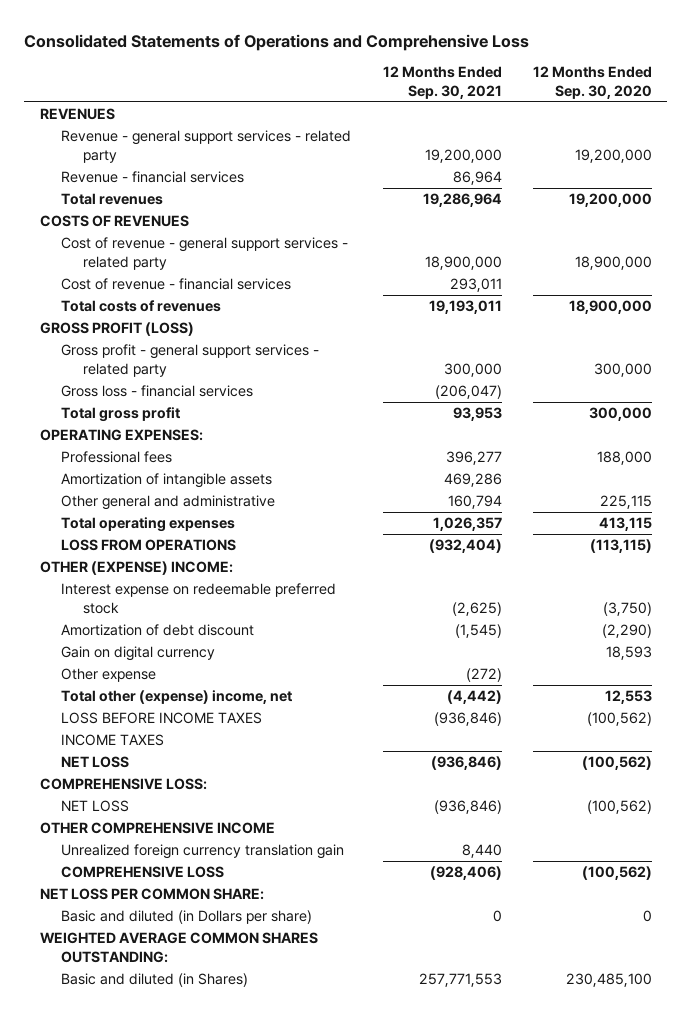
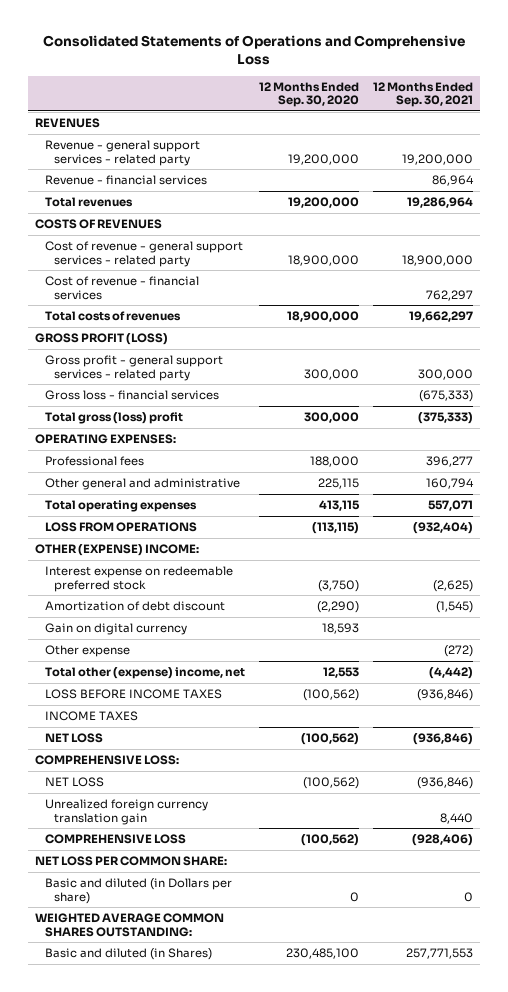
- | 12 Months Ended Sep. 30, 2021 | 12 Months Ended Sep. 30, 2020
+ | 12 Months Ended Sep. 30, 2020 | 12 Months Ended Sep. 30, 2021
- Cost of revenue - financial services | 293,011 |
- Total costs of revenues | 19,193,011 | 18,900,000
+ Cost of revenue - financial services | | 762,297
+ Total costs of revenues | 18,900,000 | 19,662,297
- Gross loss - financial services | (206,047) |
- Total gross profit | 93,953 | 300,000
+ Gross loss - financial services | | (675,333)
+ Total gross (loss) profit | 300,000 | (375,333)
- Amortization of intangible assets | 469,286 |
- Total operating expenses | 1,026,357 | 413,115
+ Total operating expenses | 413,115 | 557,071
- OTHER COMPREHENSIVE INCOME

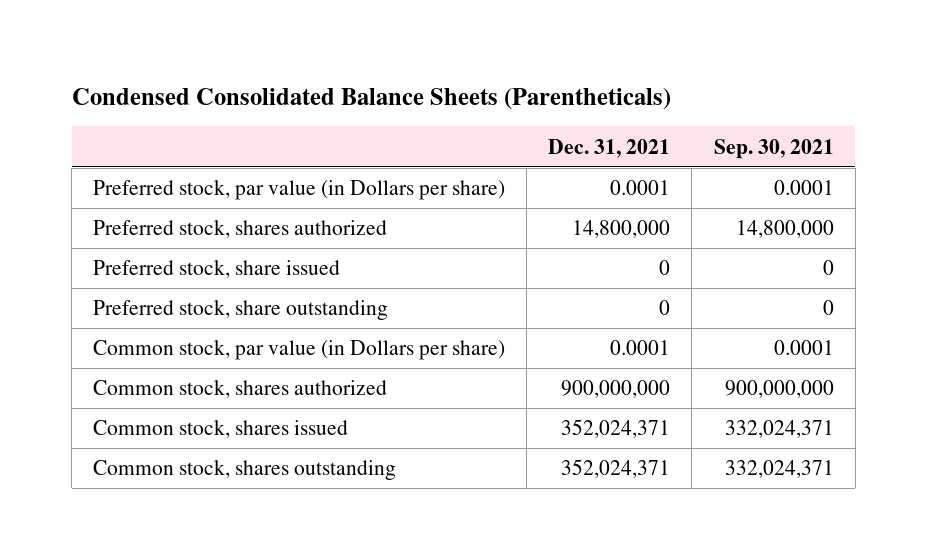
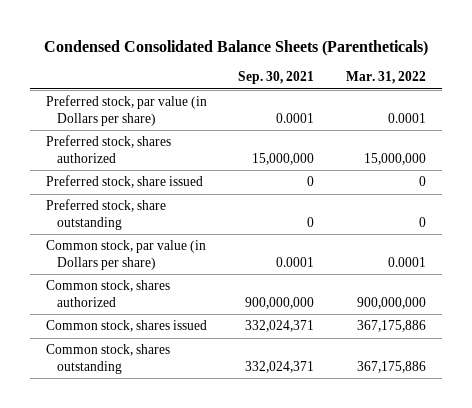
- | Dec. 31, 2021 | Sep. 30, 2021
+ | Sep. 30, 2021 | Mar. 31, 2022
- Preferred stock, shares authorized | 14,800,000 | 14,800,000
+ Preferred stock, shares authorized | 15,000,000 | 15,000,000

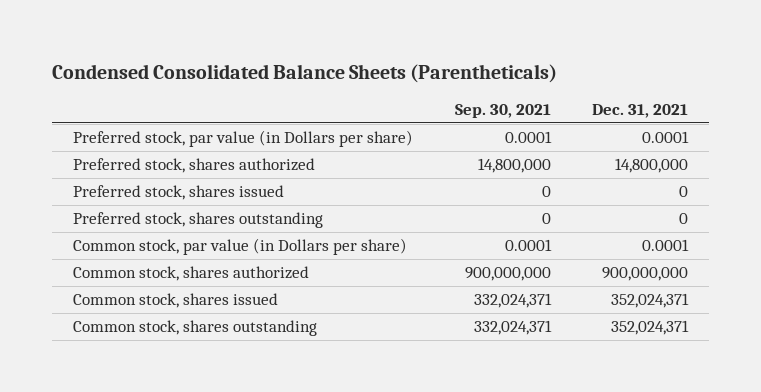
- | Sep. 30, 2021 | Mar. 31, 2022
+ | Sep. 30, 2021 | Dec. 31, 2021
- Preferred stock, shares authorized | 15,000,000 | 15,000,000
- Preferred stock, share issued | 0 | 0
- Preferred stock, share outstanding | 0 | 0
+ Preferred stock, shares authorized | 14,800,000 | 14,800,000
+ Preferred stock, shares issued | 0 | 0
+ Preferred stock, shares outstanding | 0 | 0

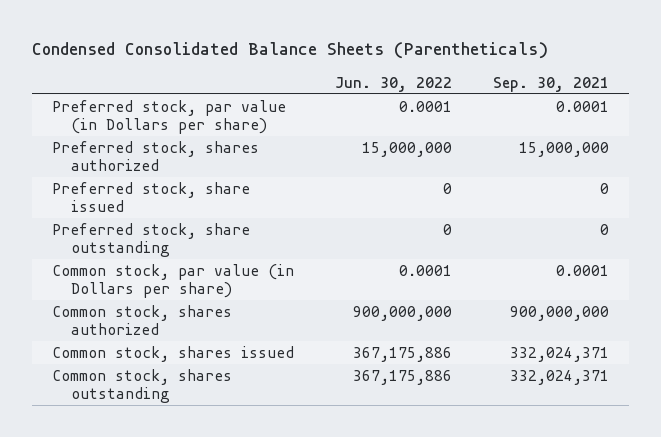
- | Sep. 30, 2021 | Dec. 31, 2021
+ | Jun. 30, 2022 | Sep. 30, 2021
- Preferred stock, shares authorized | 14,800,000 | 14,800,000
- Preferred stock, shares issued | 0 | 0
- Preferred stock, shares outstanding | 0 | 0
+ Preferred stock, shares authorized | 15,000,000 | 15,000,000
+ Preferred stock, share issued | 0 | 0
+ Preferred stock, share outstanding | 0 | 0

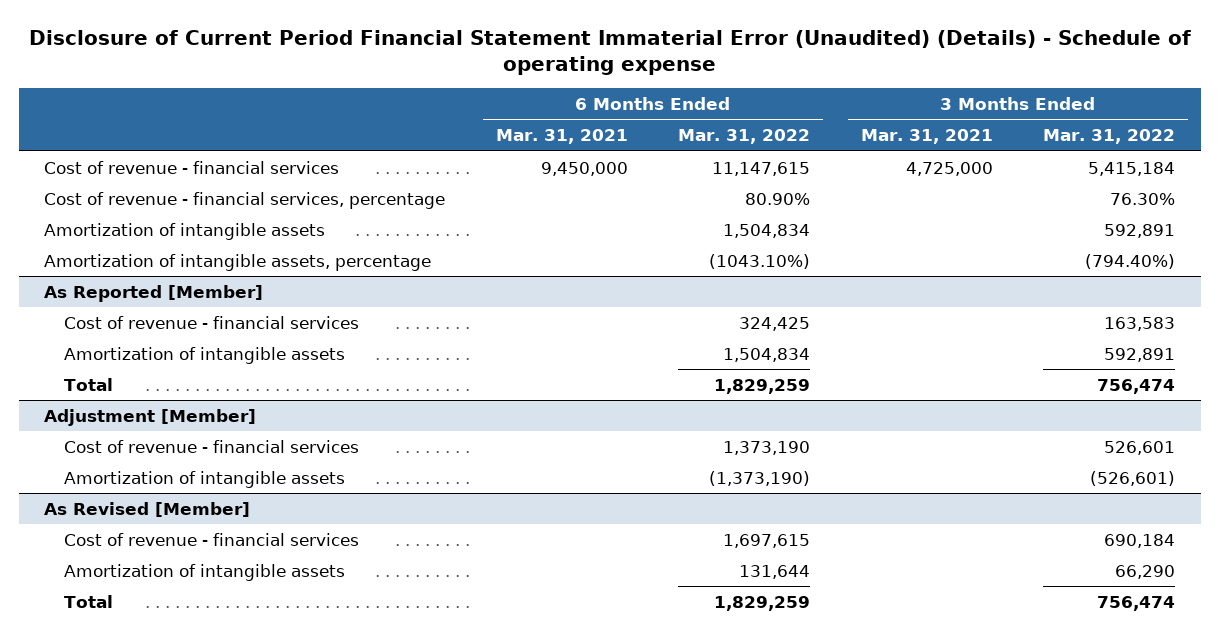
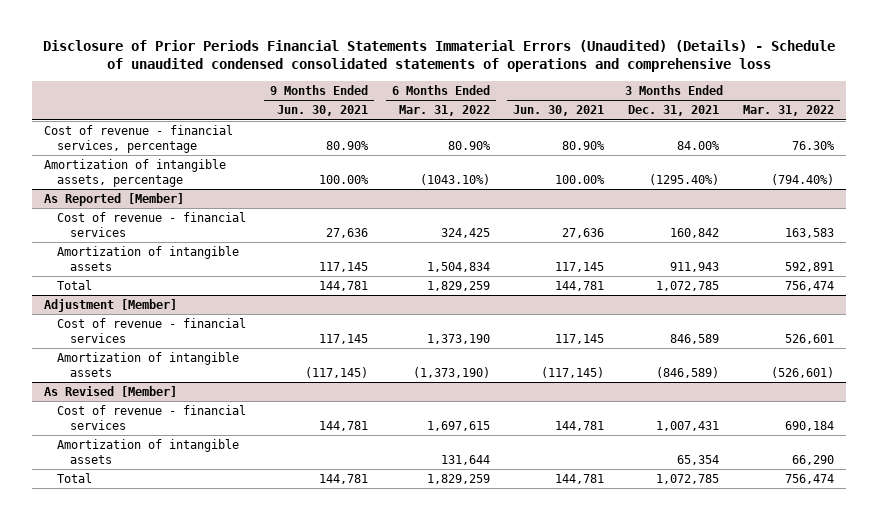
- Disclosure of Current Period Financial Statement Immaterial Error (Unaudited) (Details) - Schedule of operating expense
+ Disclosure of Prior Periods Financial Statements Immaterial Errors (Unaudited) (Details) - Schedule of unaudited condensed consolidated statements of operations and comprehensive loss
- | 6 Months Ended Mar. 31, 2021 | 6 Months Ended Mar. 31, 2022 | 3 Months Ended Mar. 31, 2021 | 3 Months Ended Mar. 31, 2022
+ | 9 Months Ended Jun. 30, 2021 | 6 Months Ended Mar. 31, 2022 | 3 Months Ended Jun. 30, 2021 | 3 Months Ended Dec. 31, 2021 | 3 Months Ended Mar. 31, 2022
- Cost of revenue - financial services | 9,450,000 | 11,147,615 | 4,725,000 | 5,415,184
- Amortization of intangible assets | | 1,504,834 | | 592,891

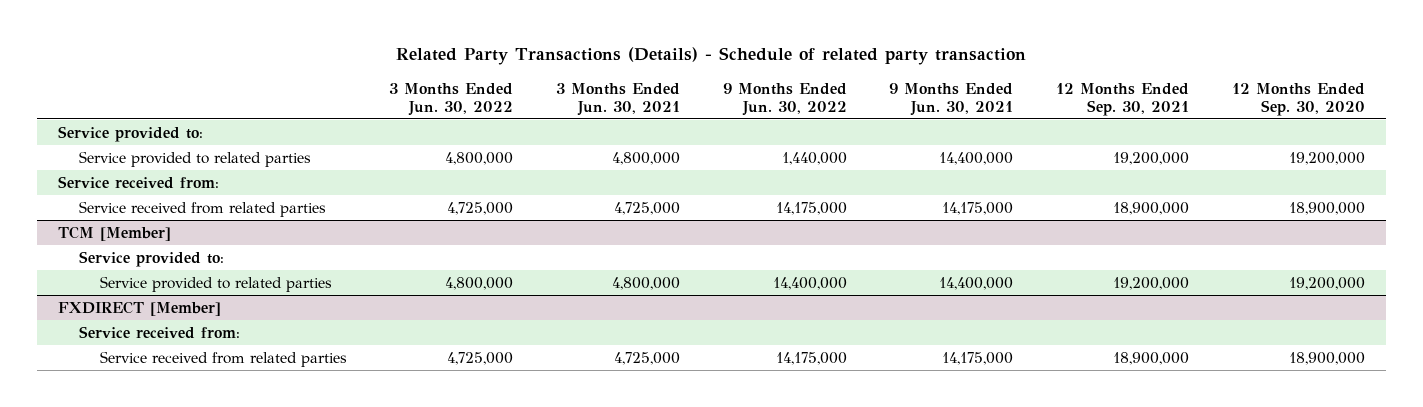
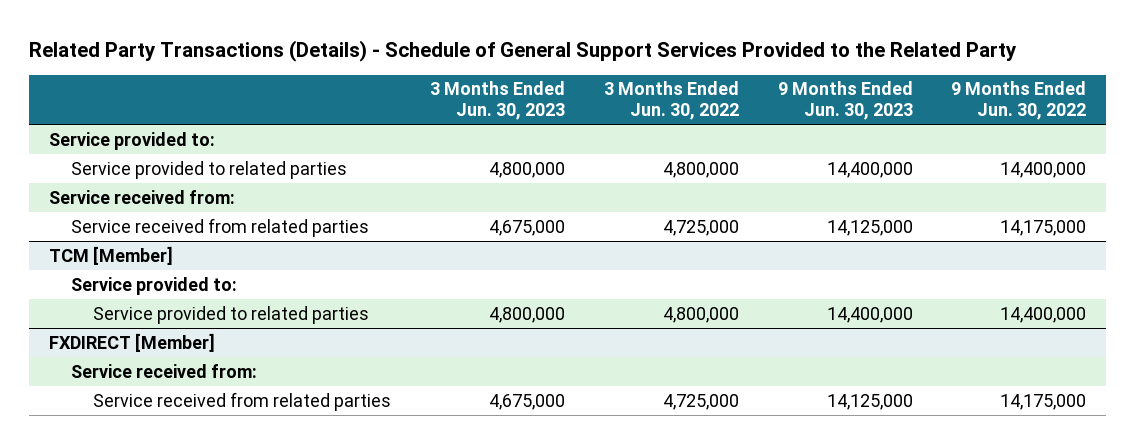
- Related Party Transactions (Details) - Schedule of related party transaction
+ Related Party Transactions (Details) - Schedule of General Support Services Provided to the Related Party
- | 3 Months Ended Jun. 30, 2022 | 3 Months Ended Jun. 30, 2021 | 9 Months Ended Jun. 30, 2022 | 9 Months Ended Jun. 30, 2021 | 12 Months Ended Sep. 30, 2021 | 12 Months Ended Sep. 30, 2020
+ | 3 Months Ended Jun. 30, 2023 | 3 Months Ended Jun. 30, 2022 | 9 Months Ended Jun. 30, 2023 | 9 Months Ended Jun. 30, 2022
- Service provided to related parties | 4,800,000 | 4,800,000 | 1,440,000 | 14,400,000 | 19,200,000 | 19,200,000
+ Service provided to related parties | 4,800,000 | 4,800,000 | 14,400,000 | 14,400,000

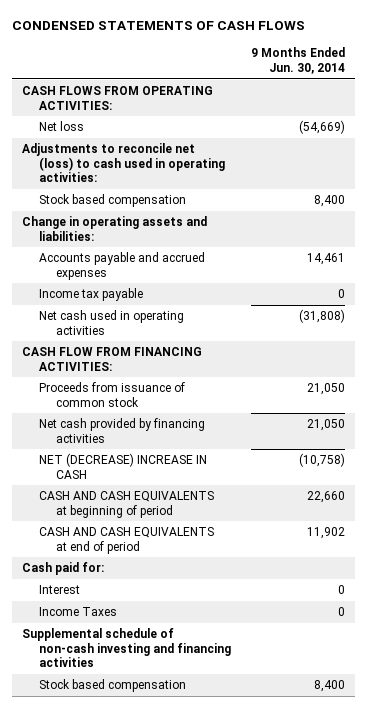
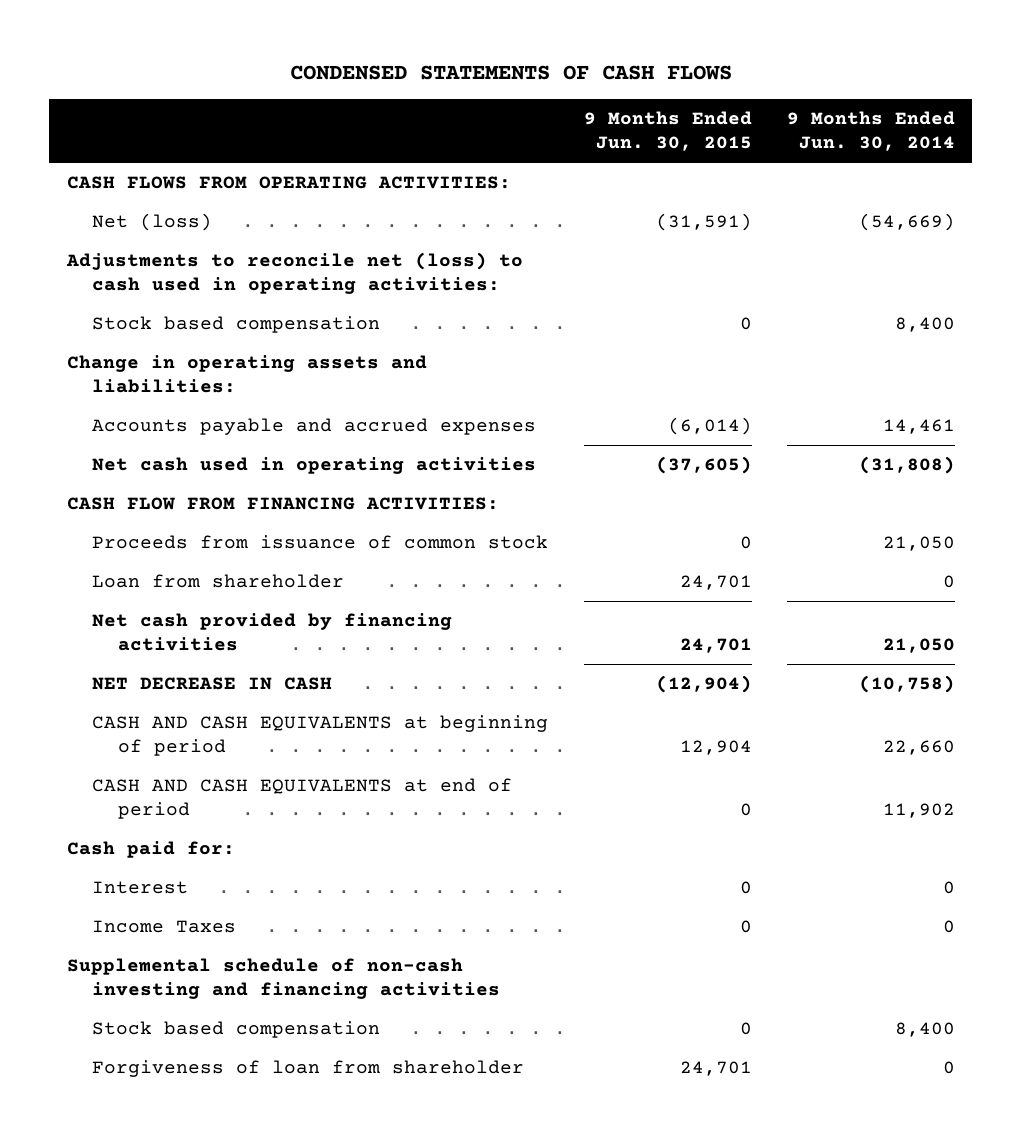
- | 9 Months Ended Jun. 30, 2014
+ | 9 Months Ended Jun. 30, 2015 | 9 Months Ended Jun. 30, 2014
- Net loss | (54,669)
+ Net (loss) | (31,591) | (54,669)
- Income tax payable | 0
+ Loan from shareholder | 24,701 | 0
- NET (DECREASE) INCREASE IN CASH | (10,758)
+ NET DECREASE IN CASH | (12,904) | (10,758)
+ Forgiveness of loan from shareholder | 24,701 | 0

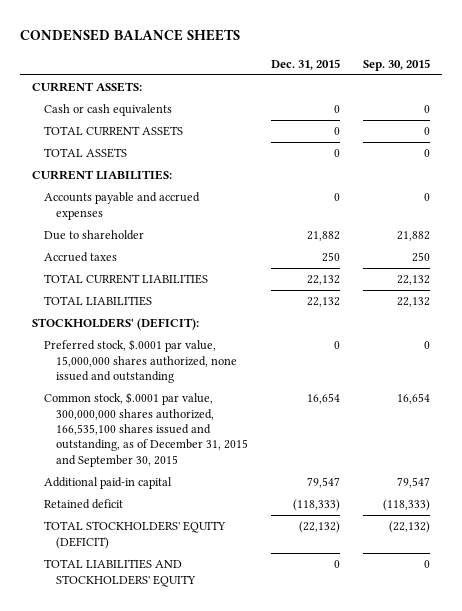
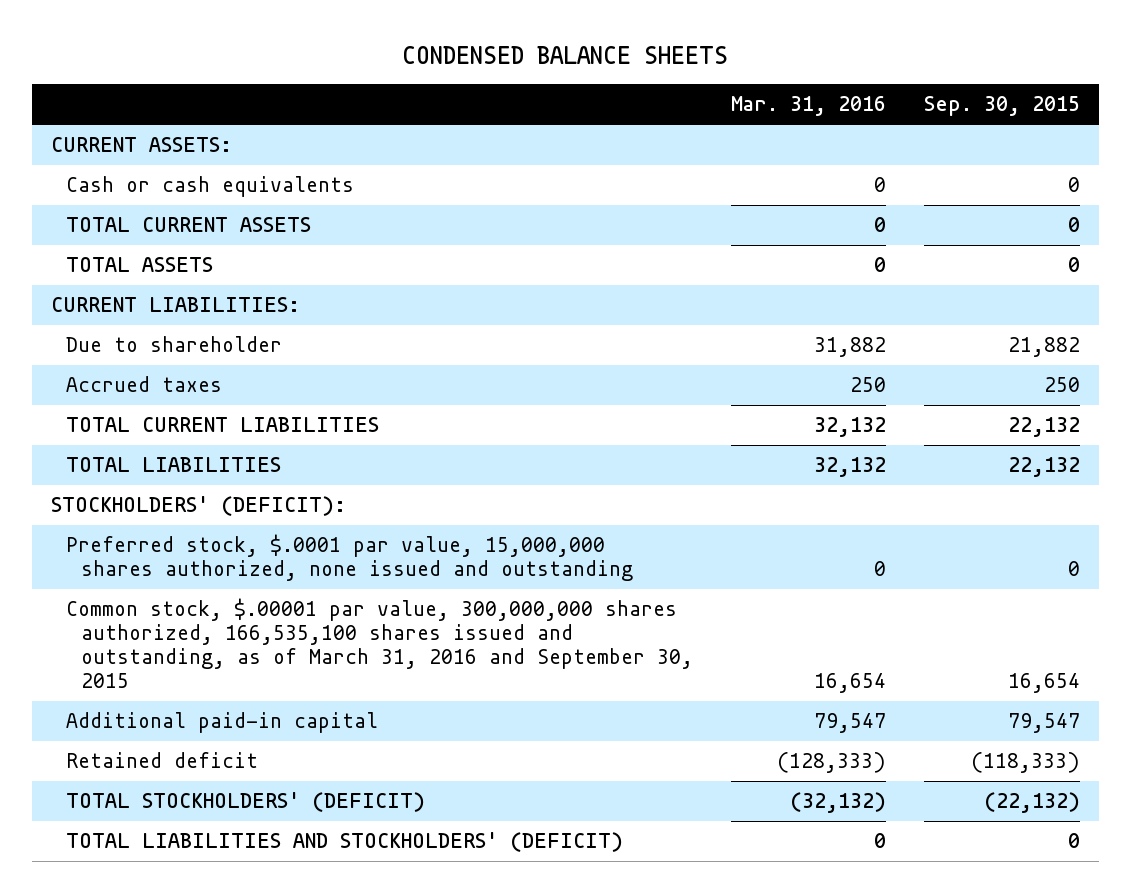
- | Dec. 31, 2015 | Sep. 30, 2015
+ | Mar. 31, 2016 | Sep. 30, 2015
- Accounts payable and accrued expenses | 0 | 0
- Common stock, $.0001 par value, 300,000,000 shares authorized, 166,535,100 shares issued and outstanding, as of December 31, 2015 and September 30, 2015 | 16,654 | 16,654
+ Common stock, $.00001 par value, 300,000,000 shares authorized, 166,535,100 shares issued and outstanding, as of March 31, 2016 and September 30, 2015 | 16,654 | 16,654
- TOTAL STOCKHOLDERS' EQUITY (DEFICIT) | (22,132) | (22,132)
- TOTAL LIABILITIES AND STOCKHOLDERS' EQUITY | 0 | 0
+ TOTAL STOCKHOLDERS' (DEFICIT) | (32,132) | (22,132)
+ TOTAL LIABILITIES AND STOCKHOLDERS' (DEFICIT) | 0 | 0

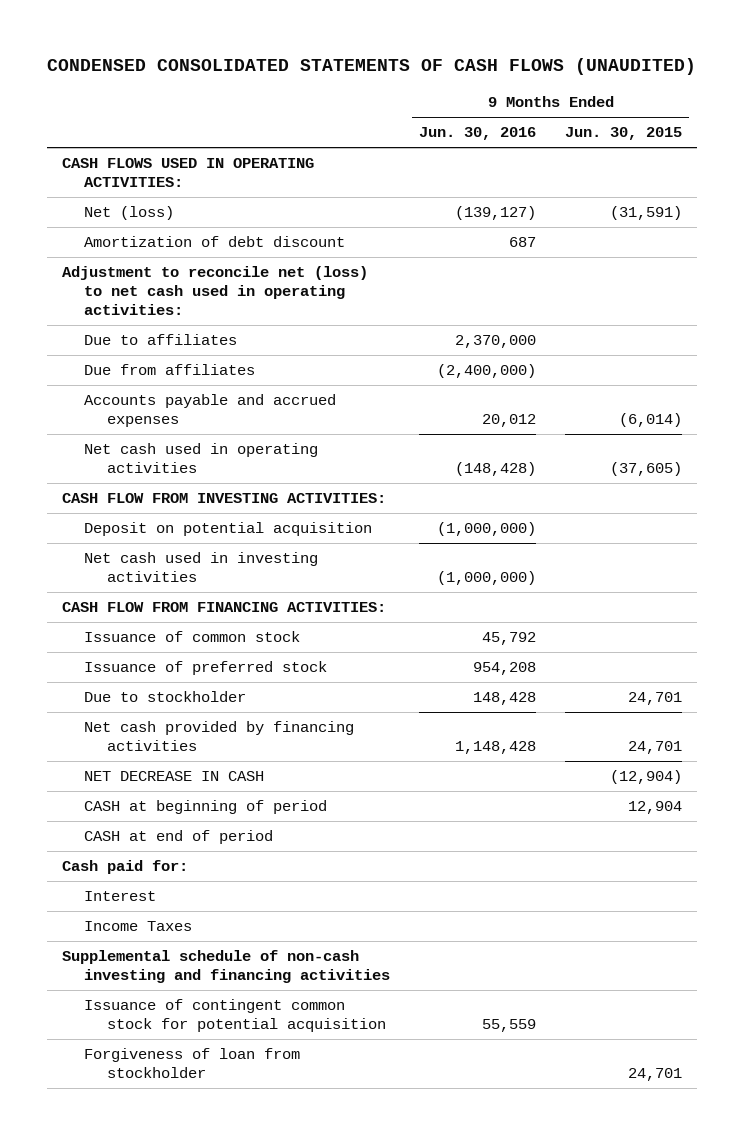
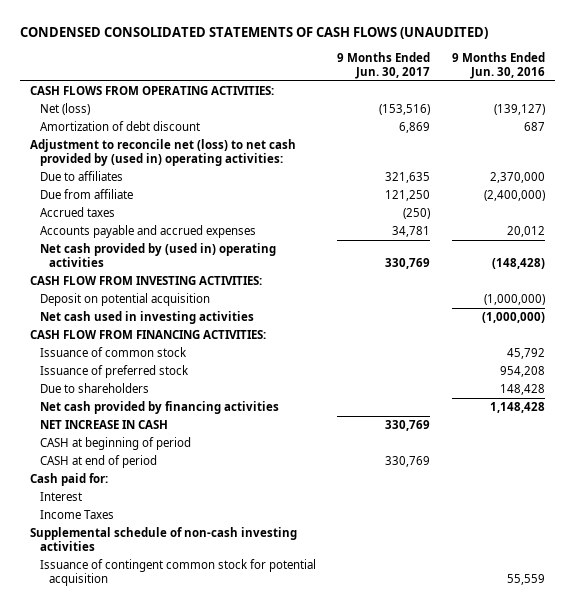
- | 9 Months Ended Jun. 30, 2016 | 9 Months Ended Jun. 30, 2015
+ | 9 Months Ended Jun. 30, 2017 | 9 Months Ended Jun. 30, 2016
- CASH FLOWS USED IN OPERATING ACTIVITIES:
+ CASH FLOWS FROM OPERATING ACTIVITIES:
- Adjustment to reconcile net (loss) to net cash used in operating activities:
+ Adjustment to reconcile net (loss) to net cash provided by (used in) operating activities:
- Due from affiliates | (2,400,000) |
+ Due from affiliate | 121,250 | (2,400,000)
+ Accrued taxes | (250) |
- Net cash used in operating activities | (148,428) | (37,605)
+ Net cash provided by (used in) operating activities | 330,769 | (148,428)
- Due to stockholder | 148,428 | 24,701
+ Due to shareholders | | 148,428
- NET DECREASE IN CASH | | (12,904)
+ NET INCREASE IN CASH | 330,769 |
- Supplemental schedule of non-cash investing and financing activities
+ Supplemental schedule of non-cash investing activities
- Forgiveness of loan from stockholder | | 24,701

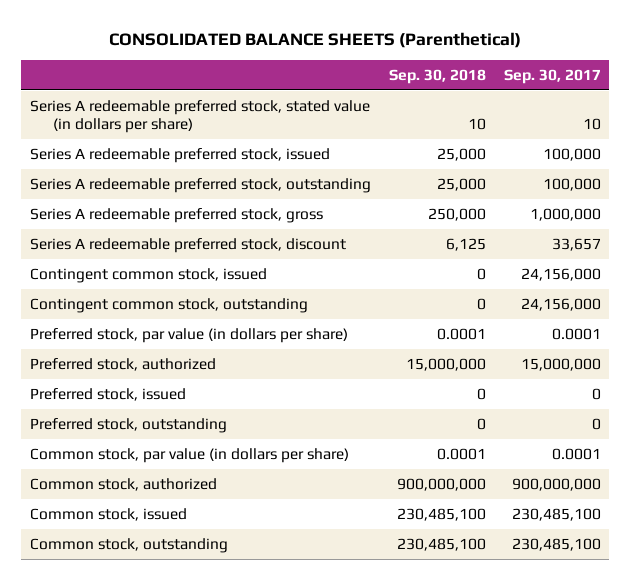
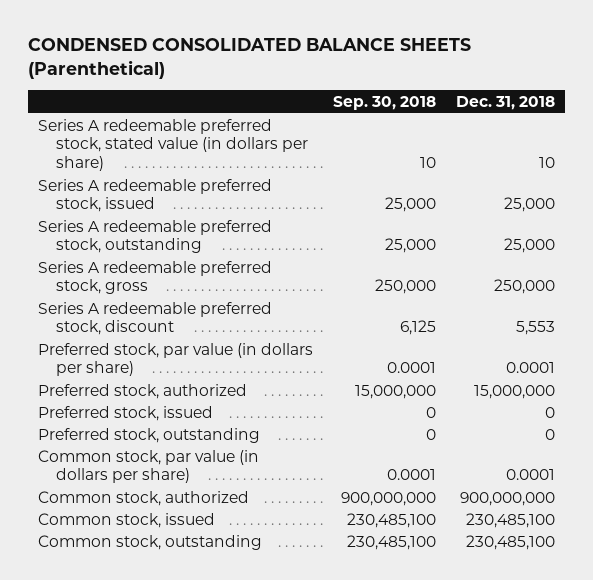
- CONSOLIDATED BALANCE SHEETS (Parenthetical)
+ CONDENSED CONSOLIDATED BALANCE SHEETS (Parenthetical)
- | Sep. 30, 2018 | Sep. 30, 2017
+ | Sep. 30, 2018 | Dec. 31, 2018
- Contingent common stock, issued | 0 | 24,156,000
- Contingent common stock, outstanding | 0 | 24,156,000

